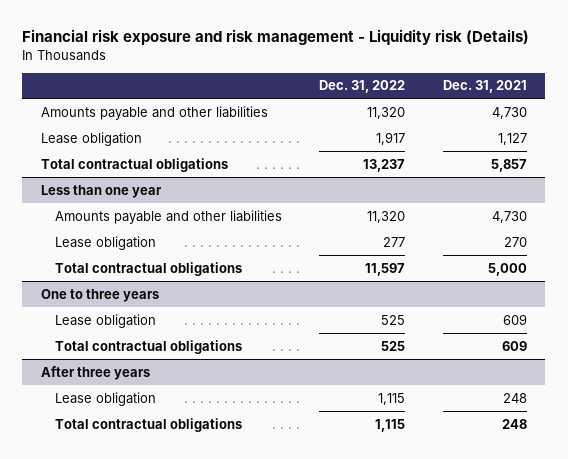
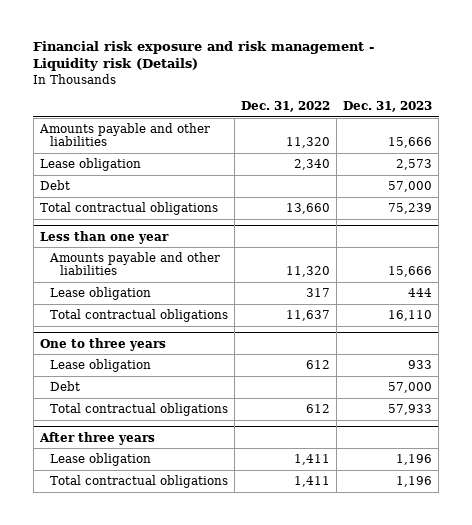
- | Dec. 31, 2022 | Dec. 31, 2021
+ | Dec. 31, 2022 | Dec. 31, 2023
- Lease obligation | 1,917 | 1,127
- Total contractual obligations | 13,237 | 5,857
+ Lease obligation | 2,340 | 2,573
+ Debt | | 57,000
+ Total contractual obligations | 13,660 | 75,239
@ Less than one year
- Lease obligation | 277 | 270
- Total contractual obligations | 11,597 | 5,000
+ Lease obligation | 317 | 444
+ Total contractual obligations | 11,637 | 16,110
@ One to three years
- Lease obligation | 525 | 609
- Total contractual obligations | 525 | 609
+ Lease obligation | 612 | 933
+ Debt | | 57,000
+ Total contractual obligations | 612 | 57,933
@ After three years
- Lease obligation | 1,115 | 248
- Total contractual obligations | 1,115 | 248
+ Lease obligation | 1,411 | 1,196
+ Total contractual obligations | 1,411 | 1,196

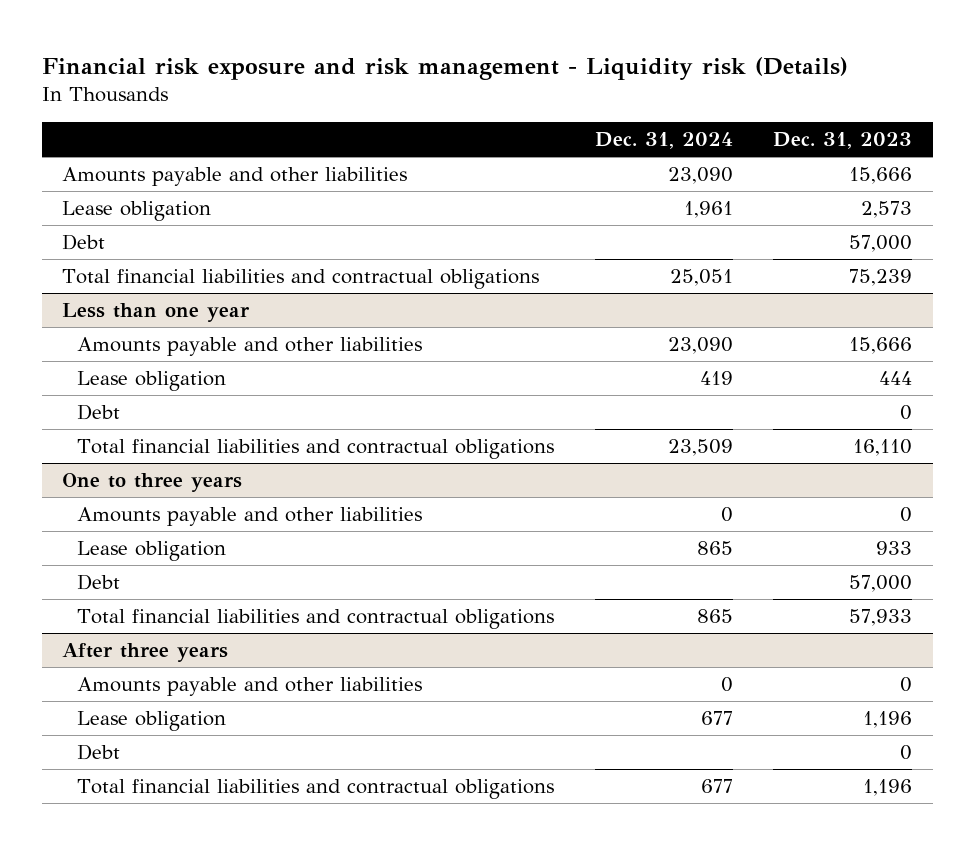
- | Dec. 31, 2022 | Dec. 31, 2023
+ | Dec. 31, 2024 | Dec. 31, 2023
- Total contractual obligations | 13,660 | 75,239
+ Total financial liabilities and contractual obligations | 25,051 | 75,239
@ Less than one year
- Total contractual obligations | 11,637 | 16,110
+ Debt | | 0
+ Total financial liabilities and contractual obligations | 23,509 | 16,110
@ One to three years
+ Amounts payable and other liabilities | 0 | 0
- Total contractual obligations | 612 | 57,933
+ Total financial liabilities and contractual obligations | 865 | 57,933
@ After three years
+ Amounts payable and other liabilities | 0 | 0
- Total contractual obligations | 1,411 | 1,196
+ Debt | | 0
+ Total financial liabilities and contractual obligations | 677 | 1,196

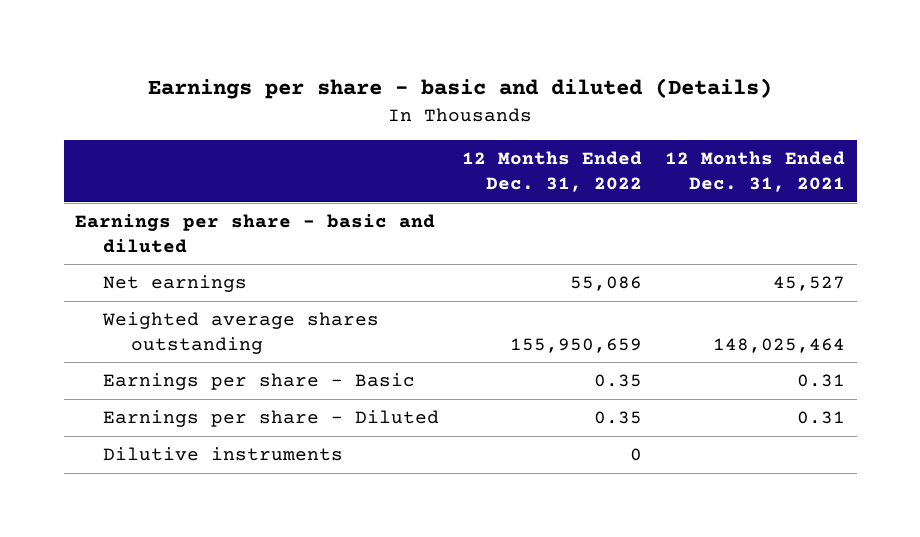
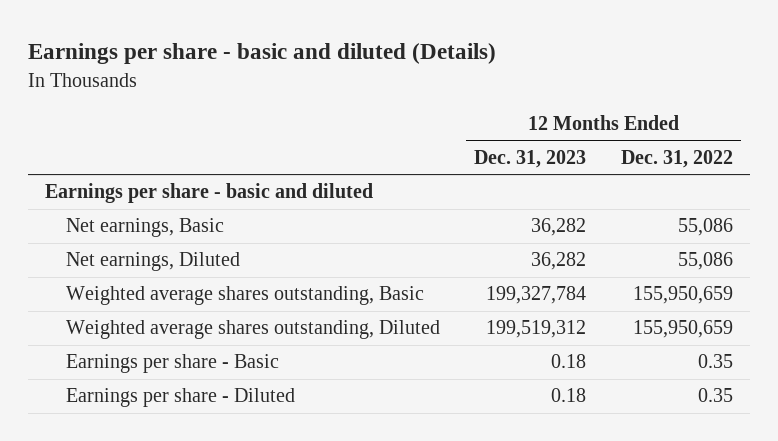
- | 12 Months Ended Dec. 31, 2022 | 12 Months Ended Dec. 31, 2021
+ | 12 Months Ended Dec. 31, 2023 | 12 Months Ended Dec. 31, 2022
- Net earnings | 55,086 | 45,527
- Weighted average shares outstanding | 155,950,659 | 148,025,464
+ Net earnings, Basic | 36,282 | 55,086
+ Net earnings, Diluted | 36,282 | 55,086
+ Weighted average shares outstanding, Basic | 199,327,784 | 155,950,659
+ Weighted average shares outstanding, Diluted | 199,519,312 | 155,950,659
- Dilutive instruments | 0 |

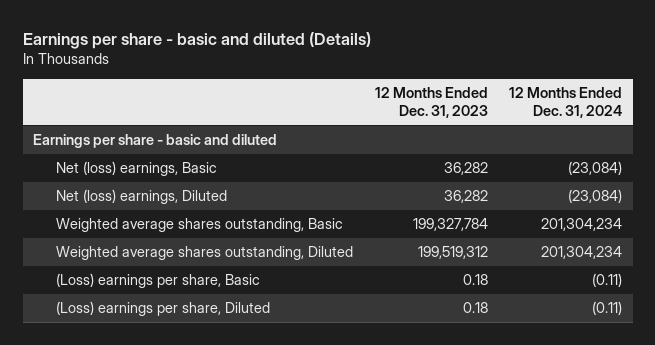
- | 12 Months Ended Dec. 31, 2023 | 12 Months Ended Dec. 31, 2022
+ | 12 Months Ended Dec. 31, 2023 | 12 Months Ended Dec. 31, 2024
- Net earnings, Basic | 36,282 | 55,086
- Net earnings, Diluted | 36,282 | 55,086
+ Net (loss) earnings, Basic | 36,282 | (23,084)
+ Net (loss) earnings, Diluted | 36,282 | (23,084)
- Earnings per share - Basic | 0.18 | 0.35
- Earnings per share - Diluted | 0.18 | 0.35
+ (Loss) earnings per share, Basic | 0.18 | (0.11)
+ (Loss) earnings per share, Diluted | 0.18 | (0.11)

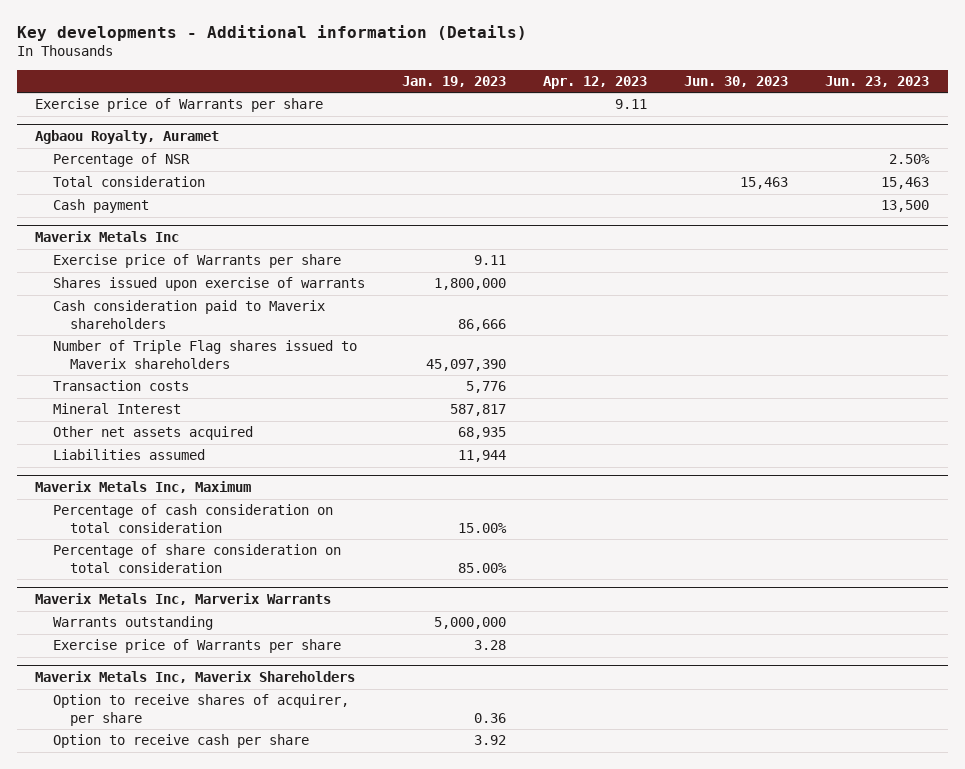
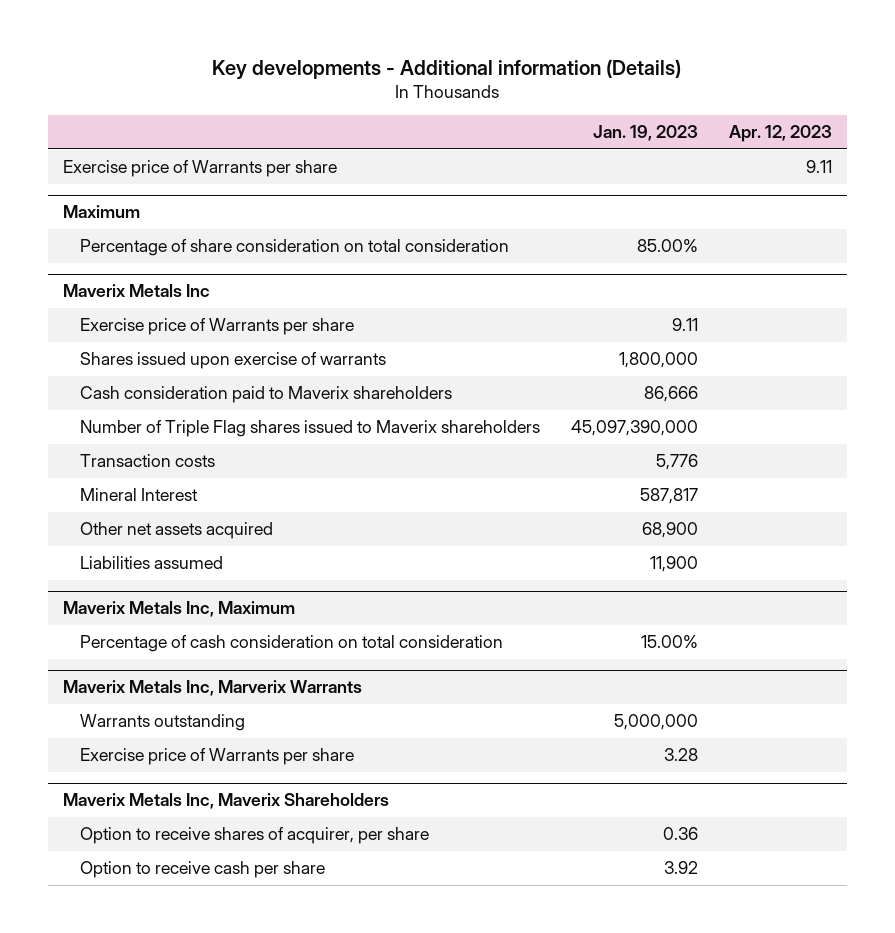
- | Jan. 19, 2023 | Apr. 12, 2023 | Jun. 30, 2023 | Jun. 23, 2023
+ | Jan. 19, 2023 | Apr. 12, 2023
- Agbaou Royalty, Auramet
- Percentage of NSR | | | | 2.50%
- Total consideration | | | 15,463 | 15,463
- Cash payment | | | | 13,500
+ Maximum
+ Percentage of share consideration on total consideration | 85.00% |
@ Maverix Metals Inc
- Number of Triple Flag shares issued to Maverix shareholders | 45,097,390 | | |
+ Number of Triple Flag shares issued to Maverix shareholders | 45,097,390,000 |
- Other net assets acquired | 68,935 | | |
- Liabilities assumed | 11,944 | | |
+ Other net assets acquired | 68,900 |
+ Liabilities assumed | 11,900 |
@ Maverix Metals Inc, Maximum
- Percentage of share consideration on total consideration | 85.00% | | |

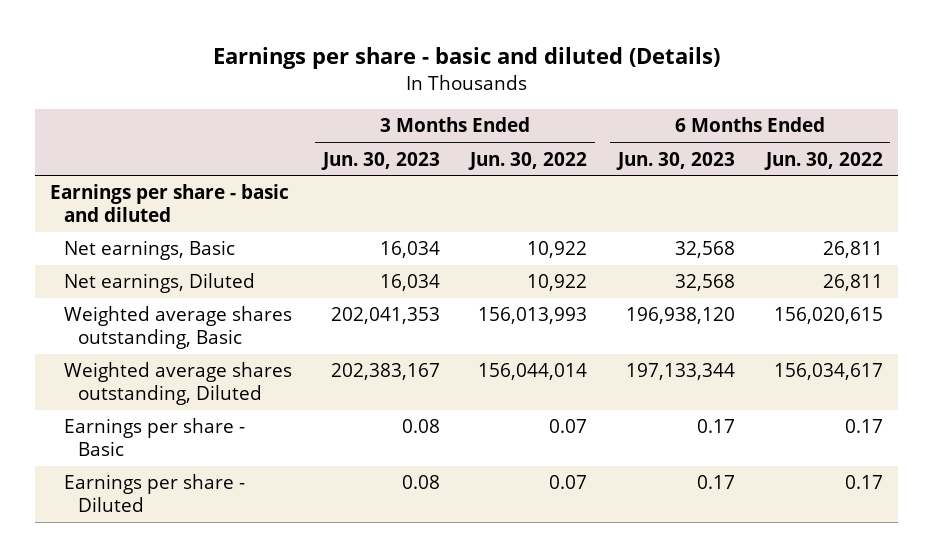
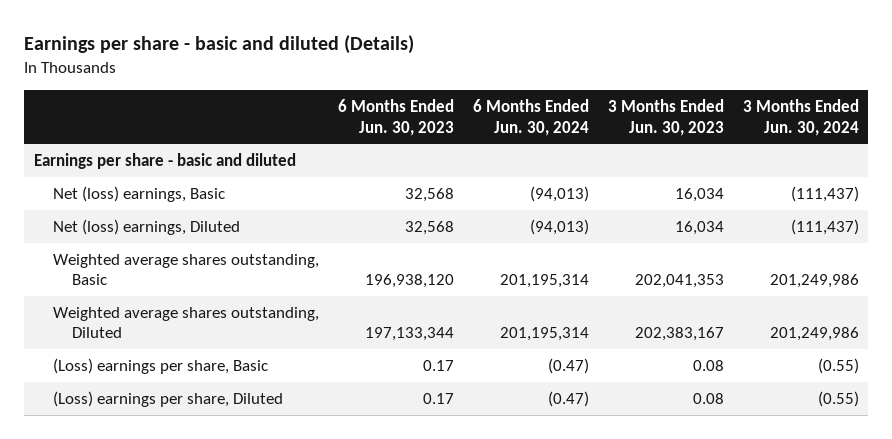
- | 3 Months Ended Jun. 30, 2023 | 3 Months Ended Jun. 30, 2022 | 6 Months Ended Jun. 30, 2023 | 6 Months Ended Jun. 30, 2022
+ | 6 Months Ended Jun. 30, 2023 | 6 Months Ended Jun. 30, 2024 | 3 Months Ended Jun. 30, 2023 | 3 Months Ended Jun. 30, 2024
- Net earnings, Basic | 16,034 | 10,922 | 32,568 | 26,811
- Net earnings, Diluted | 16,034 | 10,922 | 32,568 | 26,811
+ Net (loss) earnings, Basic | 32,568 | (94,013) | 16,034 | (111,437)
+ Net (loss) earnings, Diluted | 32,568 | (94,013) | 16,034 | (111,437)
- Earnings per share - Basic | 0.08 | 0.07 | 0.17 | 0.17
- Earnings per share - Diluted | 0.08 | 0.07 | 0.17 | 0.17
+ (Loss) earnings per share, Basic | 0.17 | (0.47) | 0.08 | (0.55)
+ (Loss) earnings per share, Diluted | 0.17 | (0.47) | 0.08 | (0.55)

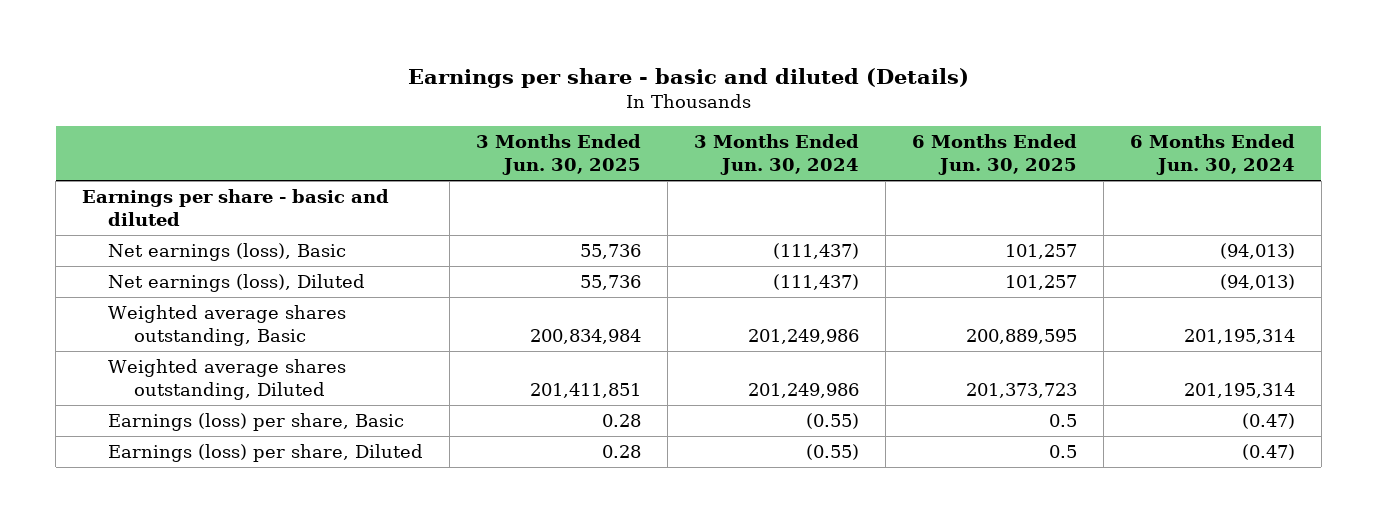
- | 6 Months Ended Jun. 30, 2023 | 6 Months Ended Jun. 30, 2024 | 3 Months Ended Jun. 30, 2023 | 3 Months Ended Jun. 30, 2024
+ | 3 Months Ended Jun. 30, 2025 | 3 Months Ended Jun. 30, 2024 | 6 Months Ended Jun. 30, 2025 | 6 Months Ended Jun. 30, 2024
- Net (loss) earnings, Basic | 32,568 | (94,013) | 16,034 | (111,437)
- Net (loss) earnings, Diluted | 32,568 | (94,013) | 16,034 | (111,437)
+ Net earnings (loss), Basic | 55,736 | (111,437) | 101,257 | (94,013)
+ Net earnings (loss), Diluted | 55,736 | (111,437) | 101,257 | (94,013)
- (Loss) earnings per share, Basic | 0.17 | (0.47) | 0.08 | (0.55)
- (Loss) earnings per share, Diluted | 0.17 | (0.47) | 0.08 | (0.55)
+ Earnings (loss) per share, Basic | 0.28 | (0.55) | 0.5 | (0.47)
+ Earnings (loss) per share, Diluted | 0.28 | (0.55) | 0.5 | (0.47)

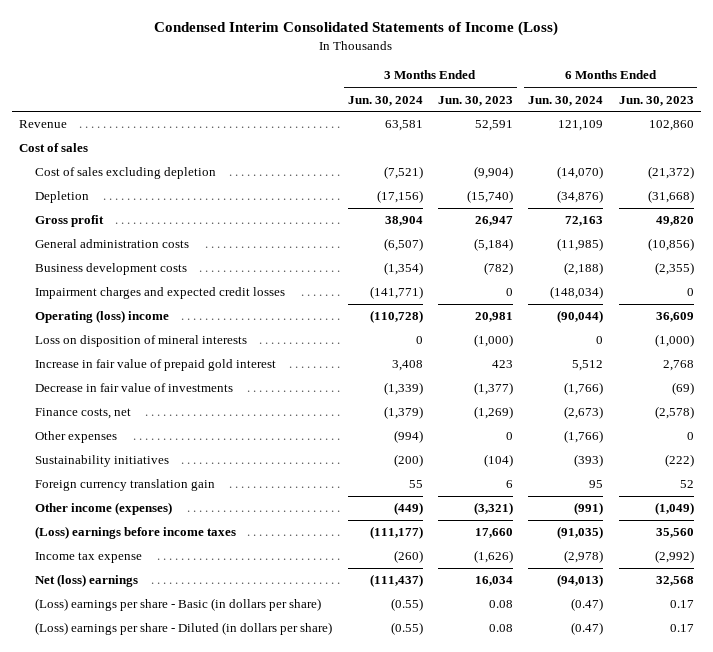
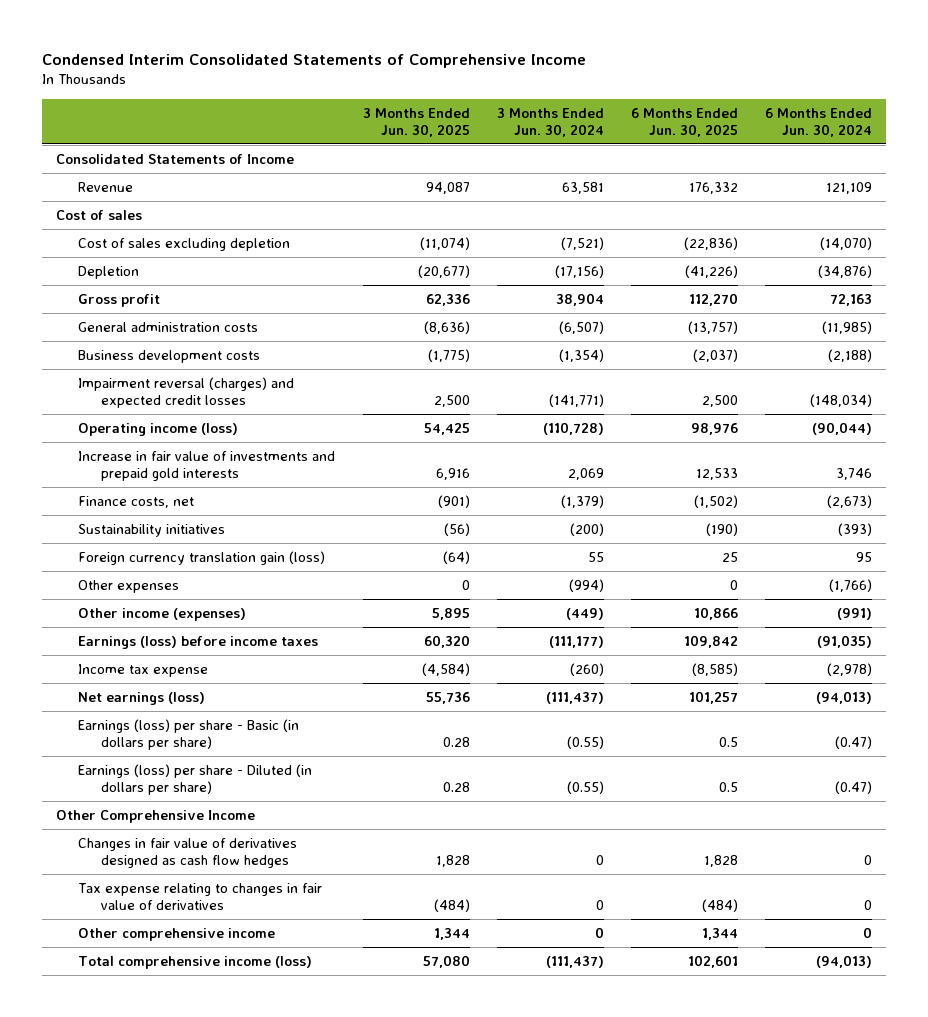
- Condensed Interim Consolidated Statements of Income (Loss)
+ Condensed Interim Consolidated Statements of Comprehensive Income
- | 3 Months Ended Jun. 30, 2024 | 3 Months Ended Jun. 30, 2023 | 6 Months Ended Jun. 30, 2024 | 6 Months Ended Jun. 30, 2023
+ | 3 Months Ended Jun. 30, 2025 | 3 Months Ended Jun. 30, 2024 | 6 Months Ended Jun. 30, 2025 | 6 Months Ended Jun. 30, 2024
+ Consolidated Statements of Income
- Impairment charges and expected credit losses | (141,771) | 0 | (148,034) | 0
- Operating (loss) income | (110,728) | 20,981 | (90,044) | 36,609
- Loss on disposition of mineral interests | 0 | (1,000) | 0 | (1,000)
- Increase in fair value of prepaid gold interest | 3,408 | 423 | 5,512 | 2,768
- Decrease in fair value of investments | (1,339) | (1,377) | (1,766) | (69)
+ Impairment reversal (charges) and expected credit losses | 2,500 | (141,771) | 2,500 | (148,034)
+ Operating income (loss) | 54,425 | (110,728) | 98,976 | (90,044)
+ Increase in fair value of investments and prepaid gold interests | 6,916 | 2,069 | 12,533 | 3,746
- Foreign currency translation gain | 55 | 6 | 95 | 52
+ Foreign currency translation gain (loss) | (64) | 55 | 25 | 95
moved down: Other expenses | 0 | (994) | 0 | (1,766)
- (Loss) earnings before income taxes | (111,177) | 17,660 | (91,035) | 35,560
+ Earnings (loss) before income taxes | 60,320 | (111,177) | 109,842 | (91,035)
- Net (loss) earnings | (111,437) | 16,034 | (94,013) | 32,568
- (Loss) earnings per share - Basic (in dollars per share) | (0.55) | 0.08 | (0.47) | 0.17
- (Loss) earnings per share - Diluted (in dollars per share) | (0.55) | 0.08 | (0.47) | 0.17
+ Net earnings (loss) | 55,736 | (111,437) | 101,257 | (94,013)
+ Earnings (loss) per share - Basic (in dollars per share) | 0.28 | (0.55) | 0.5 | (0.47)
+ Earnings (loss) per share - Diluted (in dollars per share) | 0.28 | (0.55) | 0.5 | (0.47)
+ Other Comprehensive Income
+ Changes in fair value of derivatives designed as cash flow hedges | 1,828 | 0 | 1,828 | 0
+ Tax expense relating to changes in fair value of derivatives | (484) | 0 | (484) | 0
+ Other comprehensive income | 1,344 | 0 | 1,344 | 0
+ Total comprehensive income (loss) | 57,080 | (111,437) | 102,601 | (94,013)

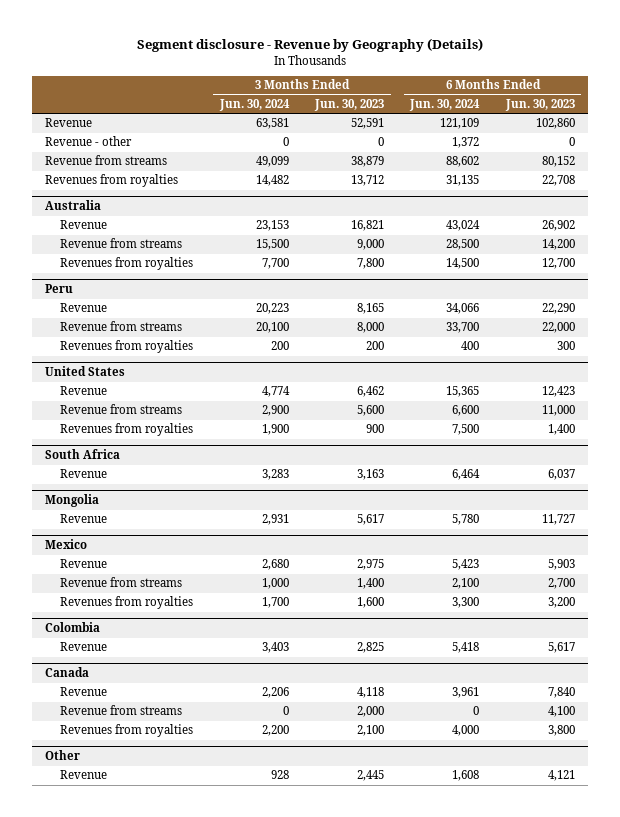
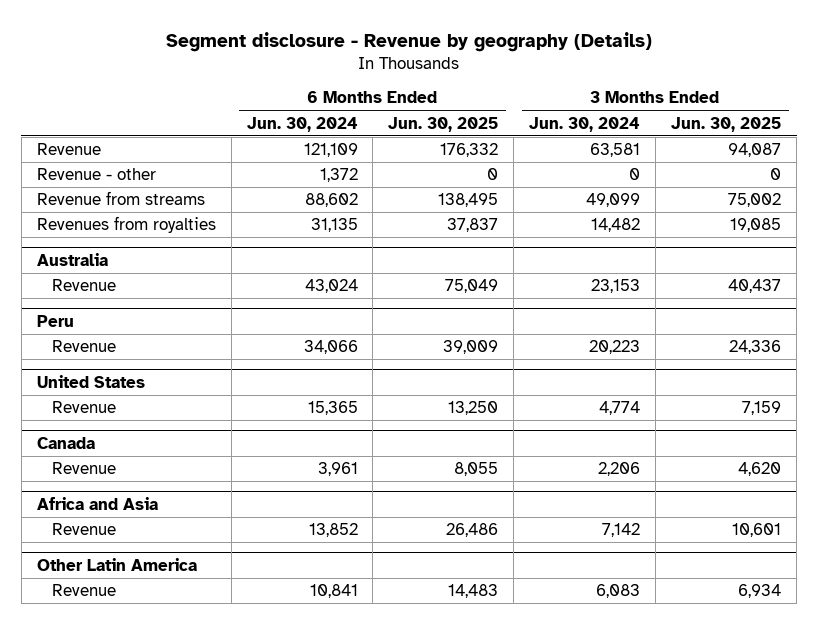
- Segment disclosure - Revenue by Geography (Details)
+ Segment disclosure - Revenue by geography (Details)
- | 3 Months Ended Jun. 30, 2024 | 3 Months Ended Jun. 30, 2023 | 6 Months Ended Jun. 30, 2024 | 6 Months Ended Jun. 30, 2023
+ | 6 Months Ended Jun. 30, 2024 | 6 Months Ended Jun. 30, 2025 | 3 Months Ended Jun. 30, 2024 | 3 Months Ended Jun. 30, 2025
@ Australia
- Revenue from streams | 15,500 | 9,000 | 28,500 | 14,200
- Revenues from royalties | 7,700 | 7,800 | 14,500 | 12,700
@ Peru
- Revenue from streams | 20,100 | 8,000 | 33,700 | 22,000
- Revenues from royalties | 200 | 200 | 400 | 300
@ United States
- Revenue from streams | 2,900 | 5,600 | 6,600 | 11,000
- Revenues from royalties | 1,900 | 900 | 7,500 | 1,400
- South Africa
- Revenue | 3,283 | 3,163 | 6,464 | 6,037
- Mongolia
- Revenue | 2,931 | 5,617 | 5,780 | 11,727
- Mexico
- Revenue | 2,680 | 2,975 | 5,423 | 5,903
- Revenue from streams | 1,000 | 1,400 | 2,100 | 2,700
- Revenues from royalties | 1,700 | 1,600 | 3,300 | 3,200
- Colombia
- Revenue | 3,403 | 2,825 | 5,418 | 5,617
@ Canada
- Revenue from streams | 0 | 2,000 | 0 | 4,100
- Revenues from royalties | 2,200 | 2,100 | 4,000 | 3,800
- Other
- Revenue | 928 | 2,445 | 1,608 | 4,121
+ Africa and Asia
+ Revenue | 13,852 | 26,486 | 7,142 | 10,601
+ Other Latin America
+ Revenue | 10,841 | 14,483 | 6,083 | 6,934

